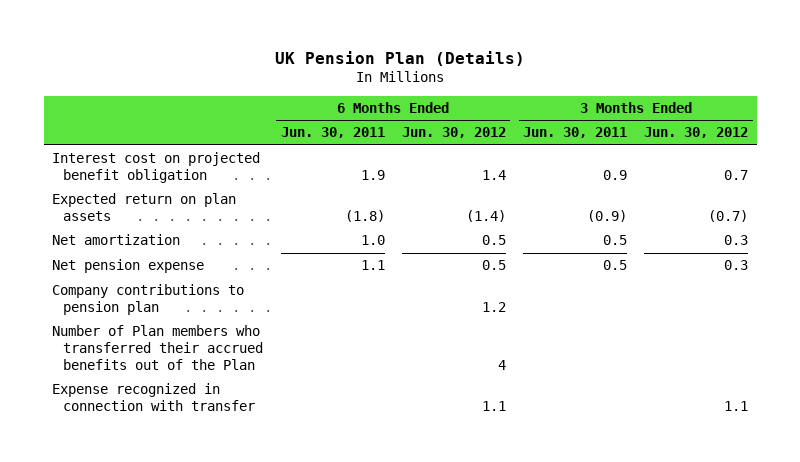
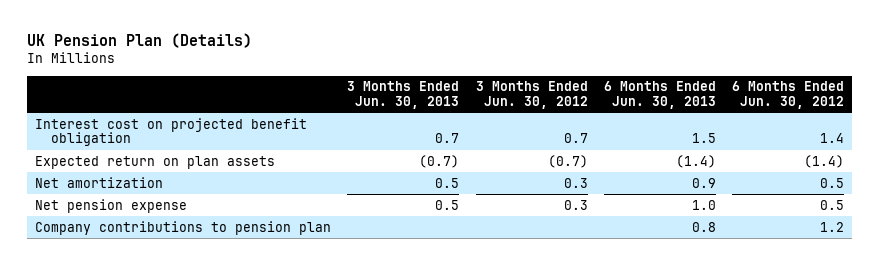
- | 6 Months Ended Jun. 30, 2011 | 6 Months Ended Jun. 30, 2012 | 3 Months Ended Jun. 30, 2011 | 3 Months Ended Jun. 30, 2012
+ | 3 Months Ended Jun. 30, 2013 | 3 Months Ended Jun. 30, 2012 | 6 Months Ended Jun. 30, 2013 | 6 Months Ended Jun. 30, 2012
- Number of Plan members who transferred their accrued benefits out of the Plan | | 4 | |
- Expense recognized in connection with transfer | | 1.1 | | 1.1

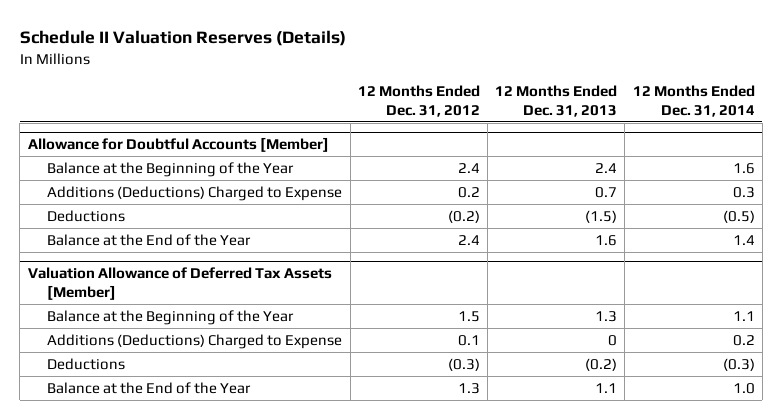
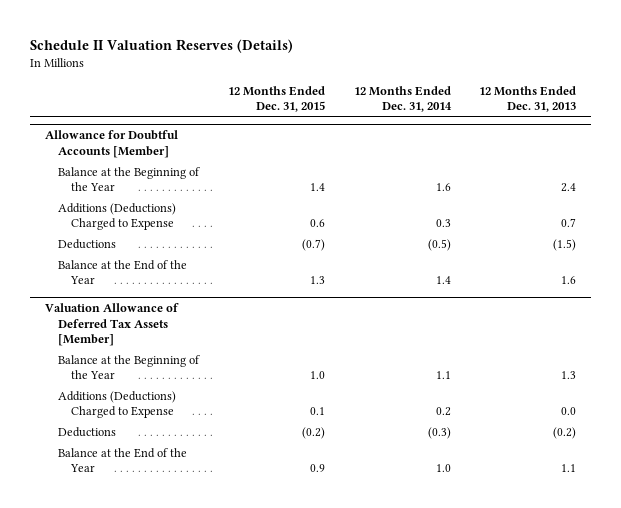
- | 12 Months Ended Dec. 31, 2012 | 12 Months Ended Dec. 31, 2013 | 12 Months Ended Dec. 31, 2014
+ | 12 Months Ended Dec. 31, 2015 | 12 Months Ended Dec. 31, 2014 | 12 Months Ended Dec. 31, 2013
@ Valuation Allowance of Deferred Tax Assets [Member]
- Additions (Deductions) Charged to Expense | 0.1 | 0 | 0.2
+ Additions (Deductions) Charged to Expense | 0.1 | 0.2 | 0.0

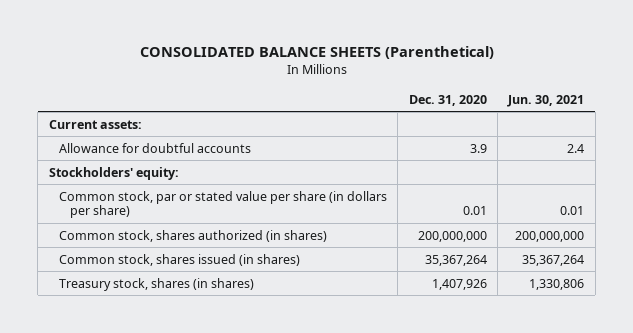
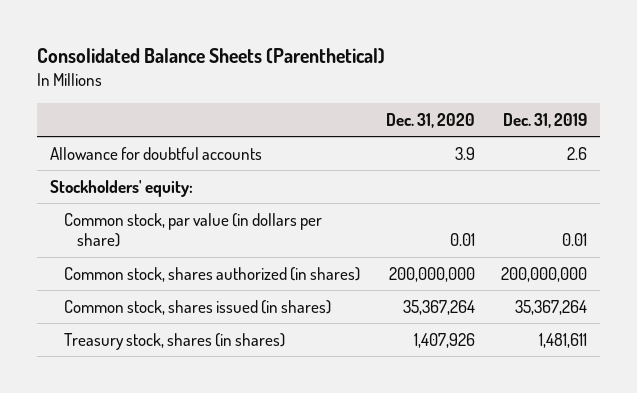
- CONSOLIDATED BALANCE SHEETS (Parenthetical)
+ Consolidated Balance Sheets (Parenthetical)
- | Dec. 31, 2020 | Jun. 30, 2021
+ | Dec. 31, 2020 | Dec. 31, 2019
- Current assets:
- Common stock, par or stated value per share (in dollars per share) | 0.01 | 0.01
+ Common stock, par value (in dollars per share) | 0.01 | 0.01

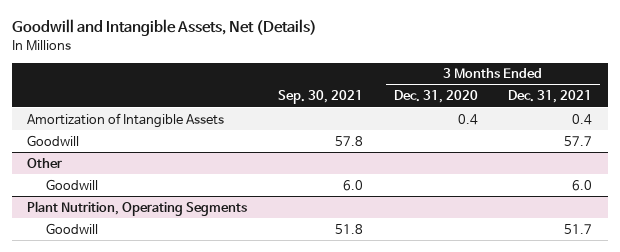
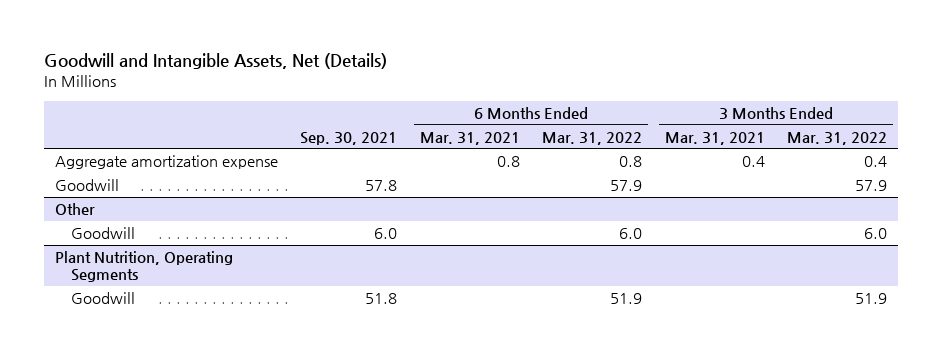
- | Sep. 30, 2021 | 3 Months Ended Dec. 31, 2020 | 3 Months Ended Dec. 31, 2021
+ | Sep. 30, 2021 | 6 Months Ended Mar. 31, 2021 | 6 Months Ended Mar. 31, 2022 | 3 Months Ended Mar. 31, 2021 | 3 Months Ended Mar. 31, 2022
- Amortization of Intangible Assets | | 0.4 | 0.4
+ Aggregate amortization expense | | 0.8 | 0.8 | 0.4 | 0.4

